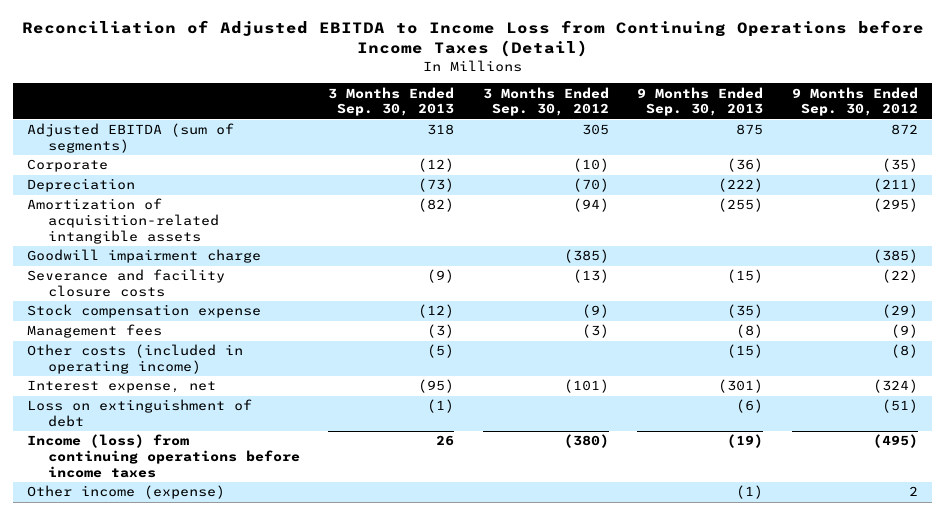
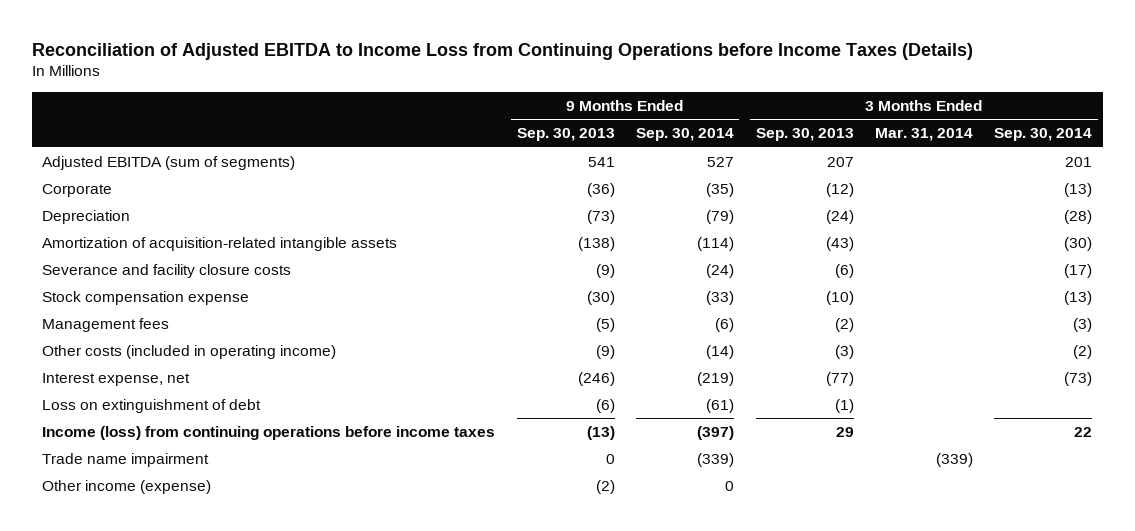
- Reconciliation of Adjusted EBITDA to Income Loss from Continuing Operations before Income Taxes (Detail)
+ Reconciliation of Adjusted EBITDA to Income Loss from Continuing Operations before Income Taxes (Details)
- | 3 Months Ended Sep. 30, 2013 | 3 Months Ended Sep. 30, 2012 | 9 Months Ended Sep. 30, 2013 | 9 Months Ended Sep. 30, 2012
+ | 9 Months Ended Sep. 30, 2013 | 9 Months Ended Sep. 30, 2014 | 3 Months Ended Sep. 30, 2013 | 3 Months Ended Mar. 31, 2014 | 3 Months Ended Sep. 30, 2014
- Adjusted EBITDA (sum of segments) | 318 | 305 | 875 | 872
+ Adjusted EBITDA (sum of segments) | 541 | 527 | 207 | | 201
- Depreciation | (73) | (70) | (222) | (211)
- Amortization of acquisition-related intangible assets | (82) | (94) | (255) | (295)
- Goodwill impairment charge | | (385) | | (385)
- Severance and facility closure costs | (9) | (13) | (15) | (22)
- Stock compensation expense | (12) | (9) | (35) | (29)
- Management fees | (3) | (3) | (8) | (9)
- Other costs (included in operating income) | (5) | | (15) | (8)
- Interest expense, net | (95) | (101) | (301) | (324)
+ Depreciation | (73) | (79) | (24) | | (28)
+ Amortization of acquisition-related intangible assets | (138) | (114) | (43) | | (30)
+ Severance and facility closure costs | (9) | (24) | (6) | | (17)
+ Stock compensation expense | (30) | (33) | (10) | | (13)
+ Management fees | (5) | (6) | (2) | | (3)
+ Other costs (included in operating income) | (9) | (14) | (3) | | (2)
+ Interest expense, net | (246) | (219) | (77) | | (73)
- Income (loss) from continuing operations before income taxes | 26 | (380) | (19) | (495)
- Other income (expense) | | | (1) | 2
+ Income (loss) from continuing operations before income taxes | (13) | (397) | 29 | | 22
+ Trade name impairment | 0 | (339) | | (339) |
+ Other income (expense) | (2) | 0 | | |

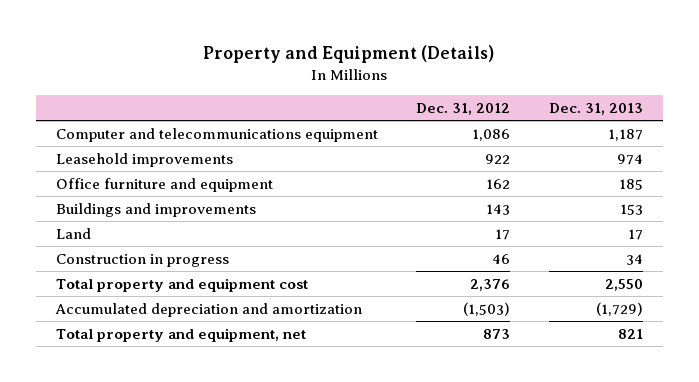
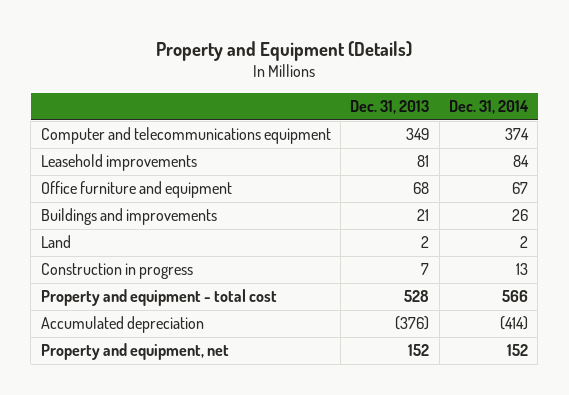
- | Dec. 31, 2012 | Dec. 31, 2013
+ | Dec. 31, 2013 | Dec. 31, 2014
- Computer and telecommunications equipment | 1,086 | 1,187
- Leasehold improvements | 922 | 974
- Office furniture and equipment | 162 | 185
- Buildings and improvements | 143 | 153
- Land | 17 | 17
- Construction in progress | 46 | 34
- Total property and equipment cost | 2,376 | 2,550
- Accumulated depreciation and amortization | (1,503) | (1,729)
- Total property and equipment, net | 873 | 821
+ Computer and telecommunications equipment | 349 | 374
+ Leasehold improvements | 81 | 84
+ Office furniture and equipment | 68 | 67
+ Buildings and improvements | 21 | 26
+ Land | 2 | 2
+ Construction in progress | 7 | 13
+ Property and equipment - total cost | 528 | 566
+ Accumulated depreciation | (376) | (414)
+ Property and equipment, net | 152 | 152

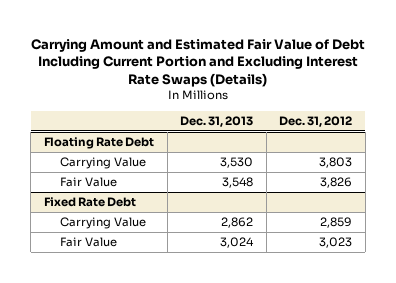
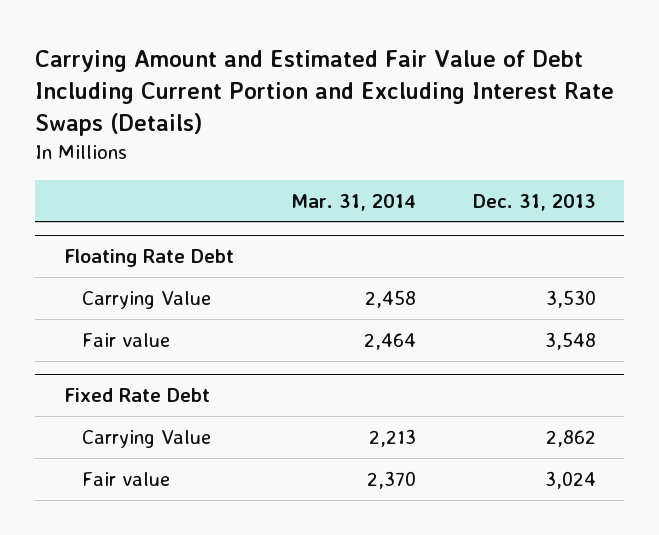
- | Dec. 31, 2013 | Dec. 31, 2012
+ | Mar. 31, 2014 | Dec. 31, 2013
@ Floating Rate Debt
- Fair Value | 3,548 | 3,826
+ Fair value | 2,464 | 3,548
@ Fixed Rate Debt
- Fair Value | 3,024 | 3,023
+ Fair value | 2,370 | 3,024

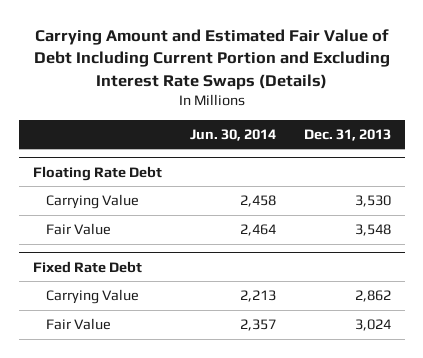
- | Mar. 31, 2014 | Dec. 31, 2013
+ | Jun. 30, 2014 | Dec. 31, 2013
@ Floating Rate Debt
- Fair value | 2,464 | 3,548
+ Fair Value | 2,464 | 3,548
@ Fixed Rate Debt
- Fair value | 2,370 | 3,024
+ Fair Value | 2,357 | 3,024

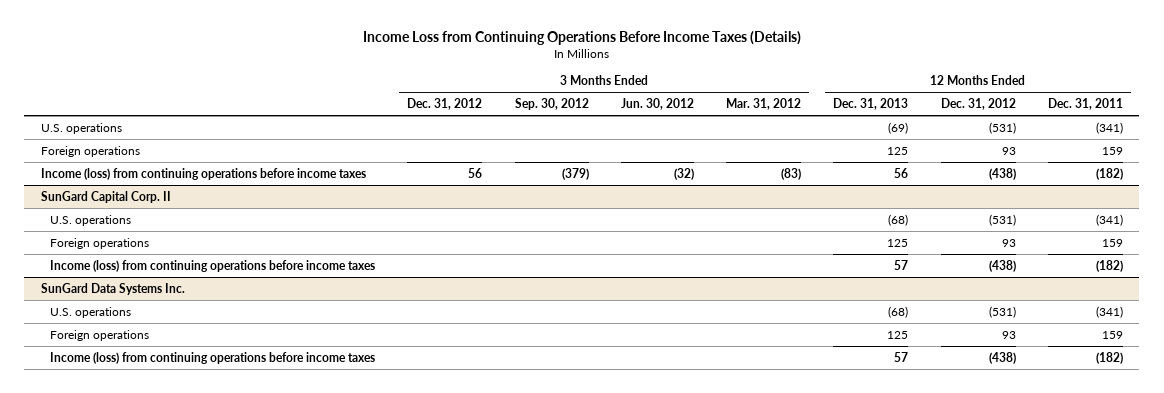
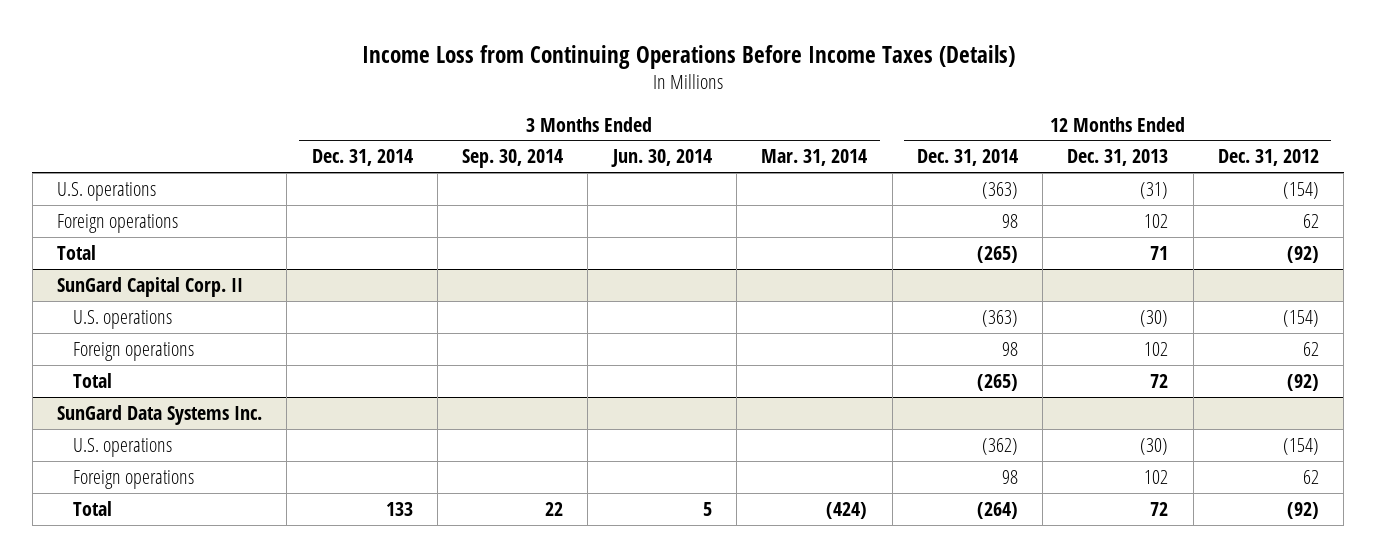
- | 3 Months Ended Dec. 31, 2012 | 3 Months Ended Sep. 30, 2012 | 3 Months Ended Jun. 30, 2012 | 3 Months Ended Mar. 31, 2012 | 12 Months Ended Dec. 31, 2013 | 12 Months Ended Dec. 31, 2012 | 12 Months Ended Dec. 31, 2011
+ | 3 Months Ended Dec. 31, 2014 | 3 Months Ended Sep. 30, 2014 | 3 Months Ended Jun. 30, 2014 | 3 Months Ended Mar. 31, 2014 | 12 Months Ended Dec. 31, 2014 | 12 Months Ended Dec. 31, 2013 | 12 Months Ended Dec. 31, 2012
- U.S. operations | | | | | (69) | (531) | (341)
- Foreign operations | | | | | 125 | 93 | 159
- Income (loss) from continuing operations before income taxes | 56 | (379) | (32) | (83) | 56 | (438) | (182)
+ U.S. operations | | | | | (363) | (31) | (154)
+ Foreign operations | | | | | 98 | 102 | 62
+ Total | | | | | (265) | 71 | (92)
@ SunGard Capital Corp. II
- U.S. operations | | | | | (68) | (531) | (341)
- Foreign operations | | | | | 125 | 93 | 159
- Income (loss) from continuing operations before income taxes | | | | | 57 | (438) | (182)
+ U.S. operations | | | | | (363) | (30) | (154)
+ Foreign operations | | | | | 98 | 102 | 62
+ Total | | | | | (265) | 72 | (92)
@ SunGard Data Systems Inc.
- U.S. operations | | | | | (68) | (531) | (341)
- Foreign operations | | | | | 125 | 93 | 159
- Income (loss) from continuing operations before income taxes | | | | | 57 | (438) | (182)
+ U.S. operations | | | | | (362) | (30) | (154)
+ Foreign operations | | | | | 98 | 102 | 62
+ Total | 133 | 22 | 5 | (424) | (264) | 72 | (92)

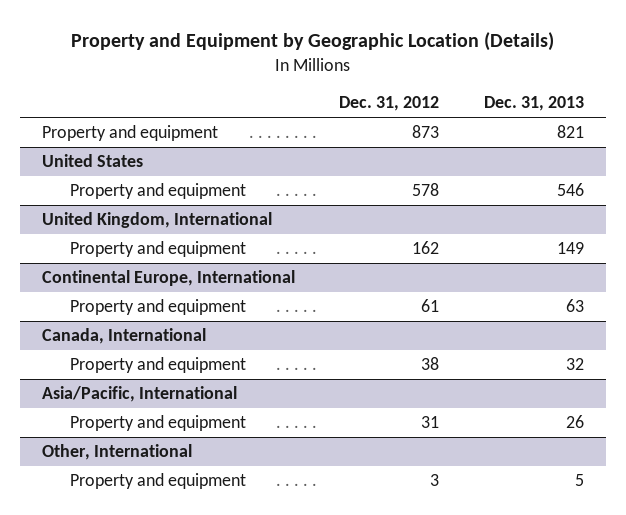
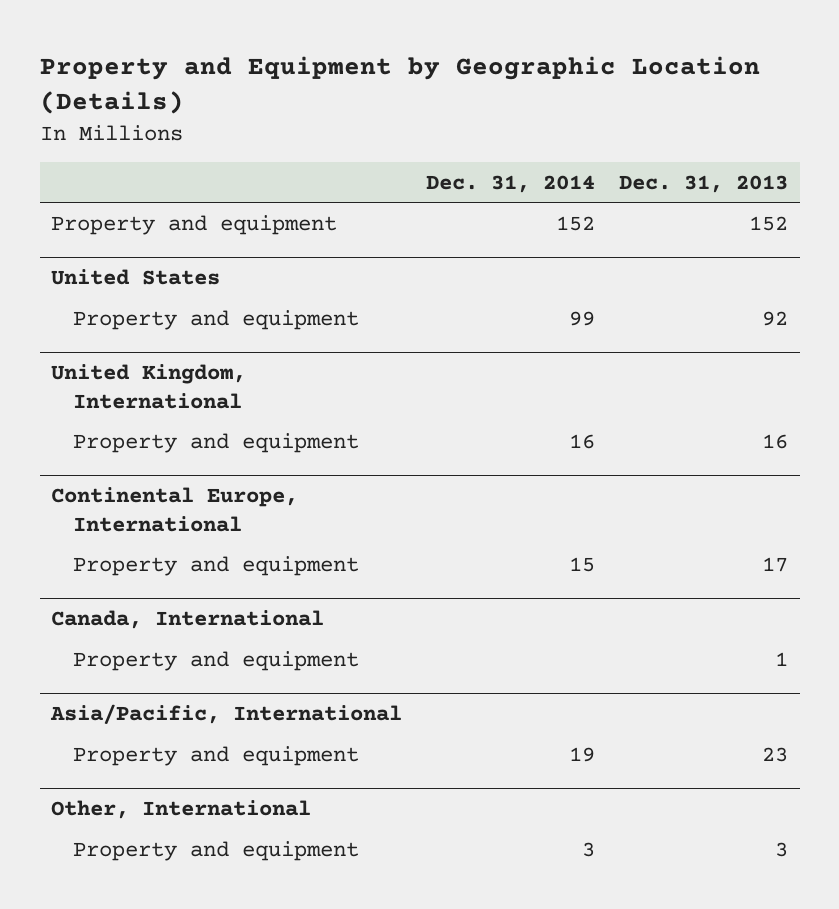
- | Dec. 31, 2012 | Dec. 31, 2013
+ | Dec. 31, 2014 | Dec. 31, 2013
- Property and equipment | 873 | 821
+ Property and equipment | 152 | 152
@ United States
- Property and equipment | 578 | 546
+ Property and equipment | 99 | 92
@ United Kingdom, International
- Property and equipment | 162 | 149
+ Property and equipment | 16 | 16
@ Continental Europe, International
- Property and equipment | 61 | 63
+ Property and equipment | 15 | 17
@ Canada, International
- Property and equipment | 38 | 32
+ Property and equipment | | 1
@ Asia/Pacific, International
- Property and equipment | 31 | 26
+ Property and equipment | 19 | 23
@ Other, International
- Property and equipment | 3 | 5
+ Property and equipment | 3 | 3

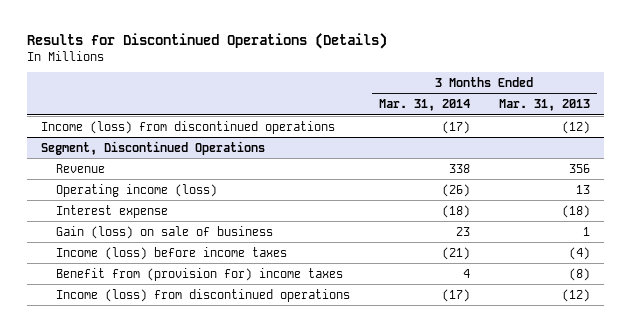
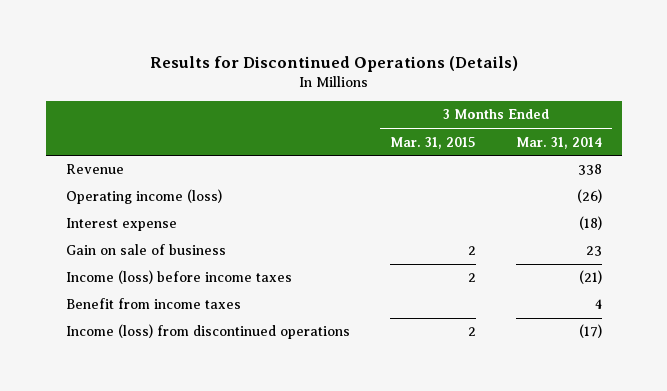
- | 3 Months Ended Mar. 31, 2014 | 3 Months Ended Mar. 31, 2013
+ | 3 Months Ended Mar. 31, 2015 | 3 Months Ended Mar. 31, 2014
- Income (loss) from discontinued operations | (17) | (12)
- Segment, Discontinued Operations
- Gain (loss) on sale of business | 23 | 1
+ Gain on sale of business | 2 | 23
- Benefit from (provision for) income taxes | 4 | (8)
+ Benefit from income taxes | | 4

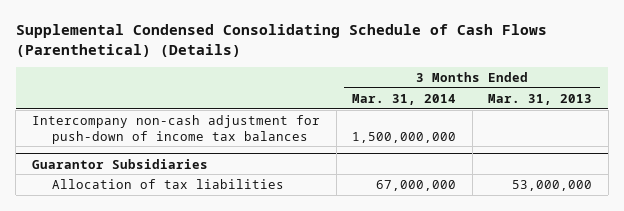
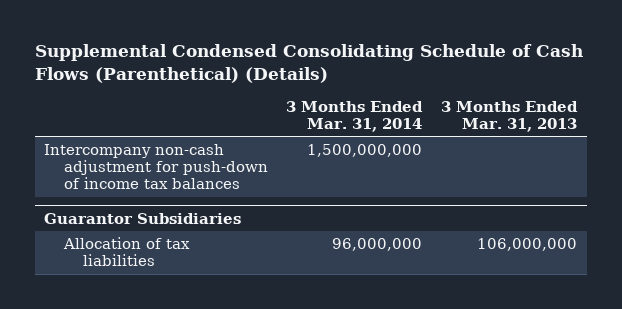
@ Guarantor Subsidiaries
- Allocation of tax liabilities | 67,000,000 | 53,000,000
+ Allocation of tax liabilities | 96,000,000 | 106,000,000

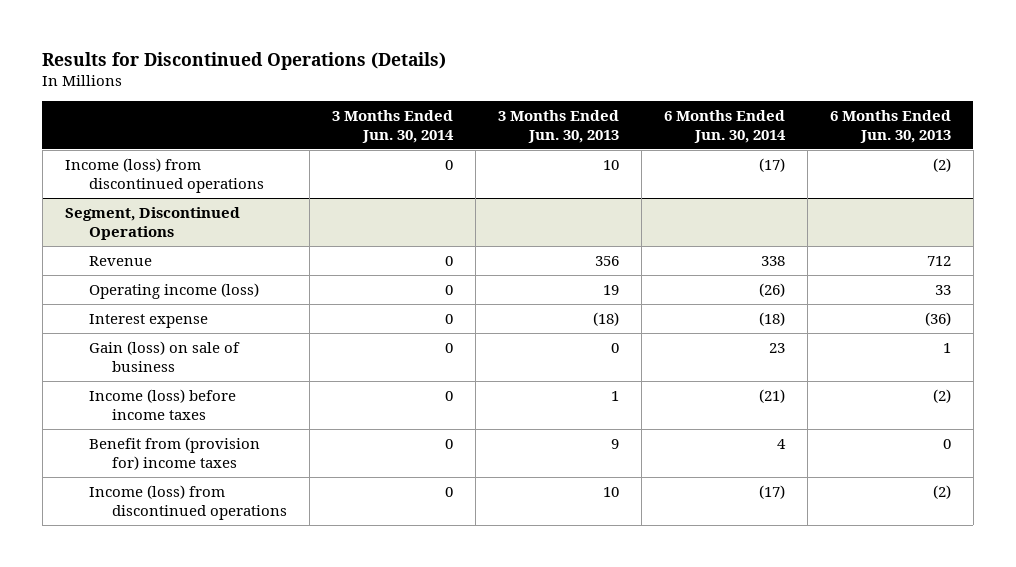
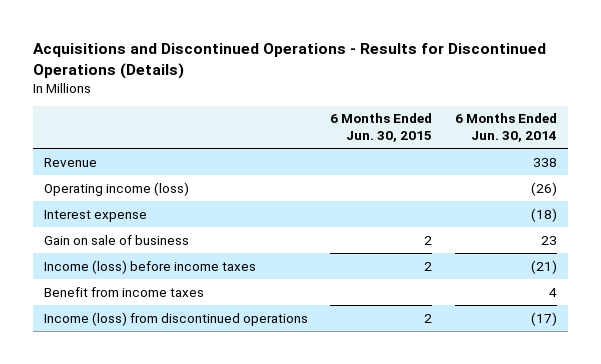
- Results for Discontinued Operations (Details)
+ Acquisitions and Discontinued Operations - Results for Discontinued Operations (Details)
- | 3 Months Ended Jun. 30, 2014 | 3 Months Ended Jun. 30, 2013 | 6 Months Ended Jun. 30, 2014 | 6 Months Ended Jun. 30, 2013
+ | 6 Months Ended Jun. 30, 2015 | 6 Months Ended Jun. 30, 2014
- Income (loss) from discontinued operations | 0 | 10 | (17) | (2)
- Segment, Discontinued Operations
- Gain (loss) on sale of business | 0 | 0 | 23 | 1
+ Gain on sale of business | 2 | 23
- Benefit from (provision for) income taxes | 0 | 9 | 4 | 0
+ Benefit from income taxes | | 4

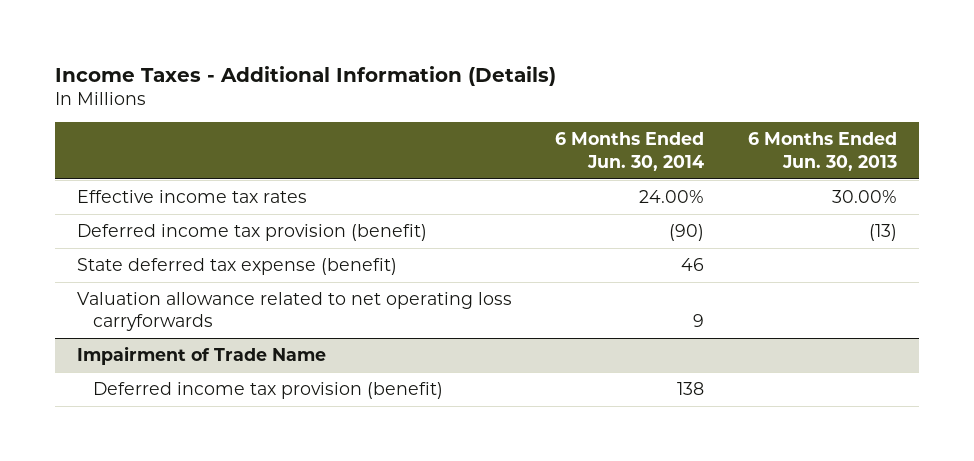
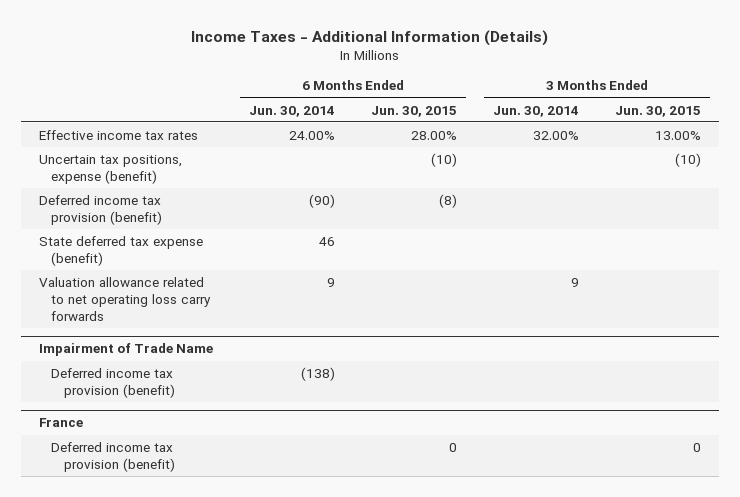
- | 6 Months Ended Jun. 30, 2014 | 6 Months Ended Jun. 30, 2013
+ | 6 Months Ended Jun. 30, 2014 | 6 Months Ended Jun. 30, 2015 | 3 Months Ended Jun. 30, 2014 | 3 Months Ended Jun. 30, 2015
+ Uncertain tax positions, expense (benefit) | | (10) | | (10)
- Valuation allowance related to net operating loss carryforwards | 9 |
+ Valuation allowance related to net operating loss carry forwards | 9 | | 9 |
@ Impairment of Trade Name
- Deferred income tax provision (benefit) | 138 |
+ Deferred income tax provision (benefit) | (138) | | |
+ France
+ Deferred income tax provision (benefit) | | 0 | | 0

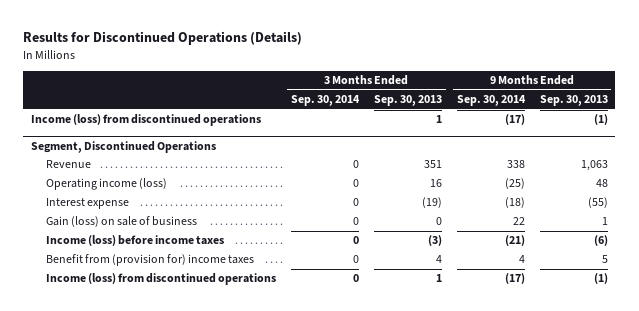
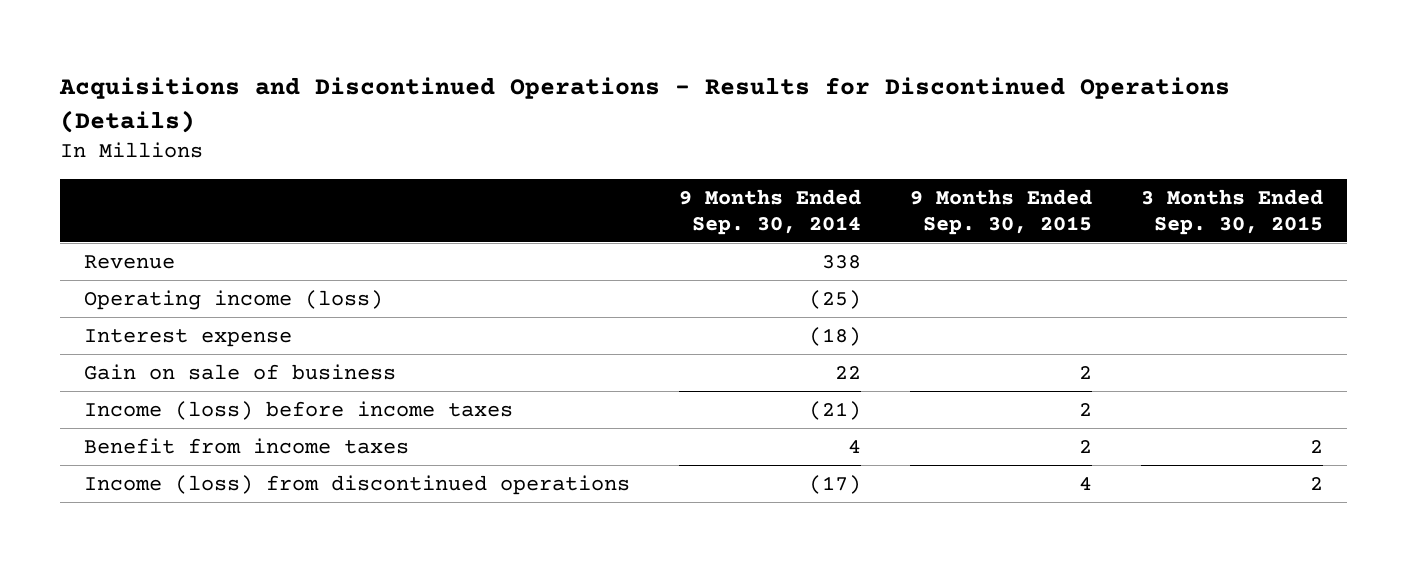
- Results for Discontinued Operations (Details)
+ Acquisitions and Discontinued Operations - Results for Discontinued Operations (Details)
- | 3 Months Ended Sep. 30, 2014 | 3 Months Ended Sep. 30, 2013 | 9 Months Ended Sep. 30, 2014 | 9 Months Ended Sep. 30, 2013
+ | 9 Months Ended Sep. 30, 2014 | 9 Months Ended Sep. 30, 2015 | 3 Months Ended Sep. 30, 2015
- Income (loss) from discontinued operations | | 1 | (17) | (1)
- Segment, Discontinued Operations
- Gain (loss) on sale of business | 0 | 0 | 22 | 1
+ Gain on sale of business | 22 | 2 |
- Benefit from (provision for) income taxes | 0 | 4 | 4 | 5
+ Benefit from income taxes | 4 | 2 | 2

